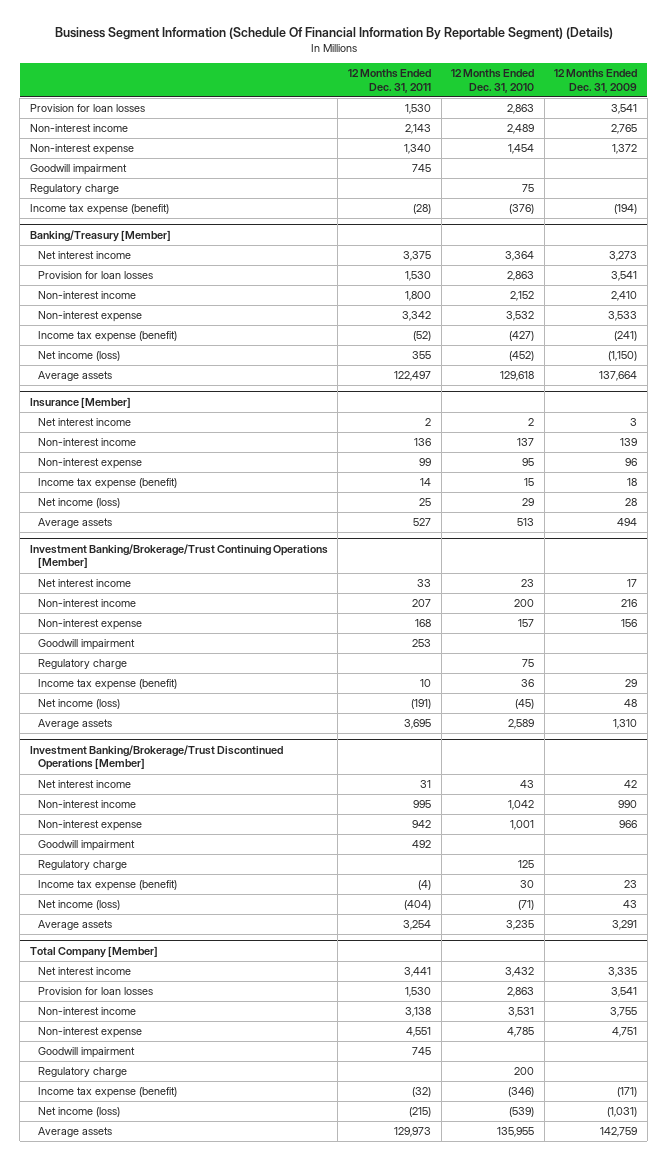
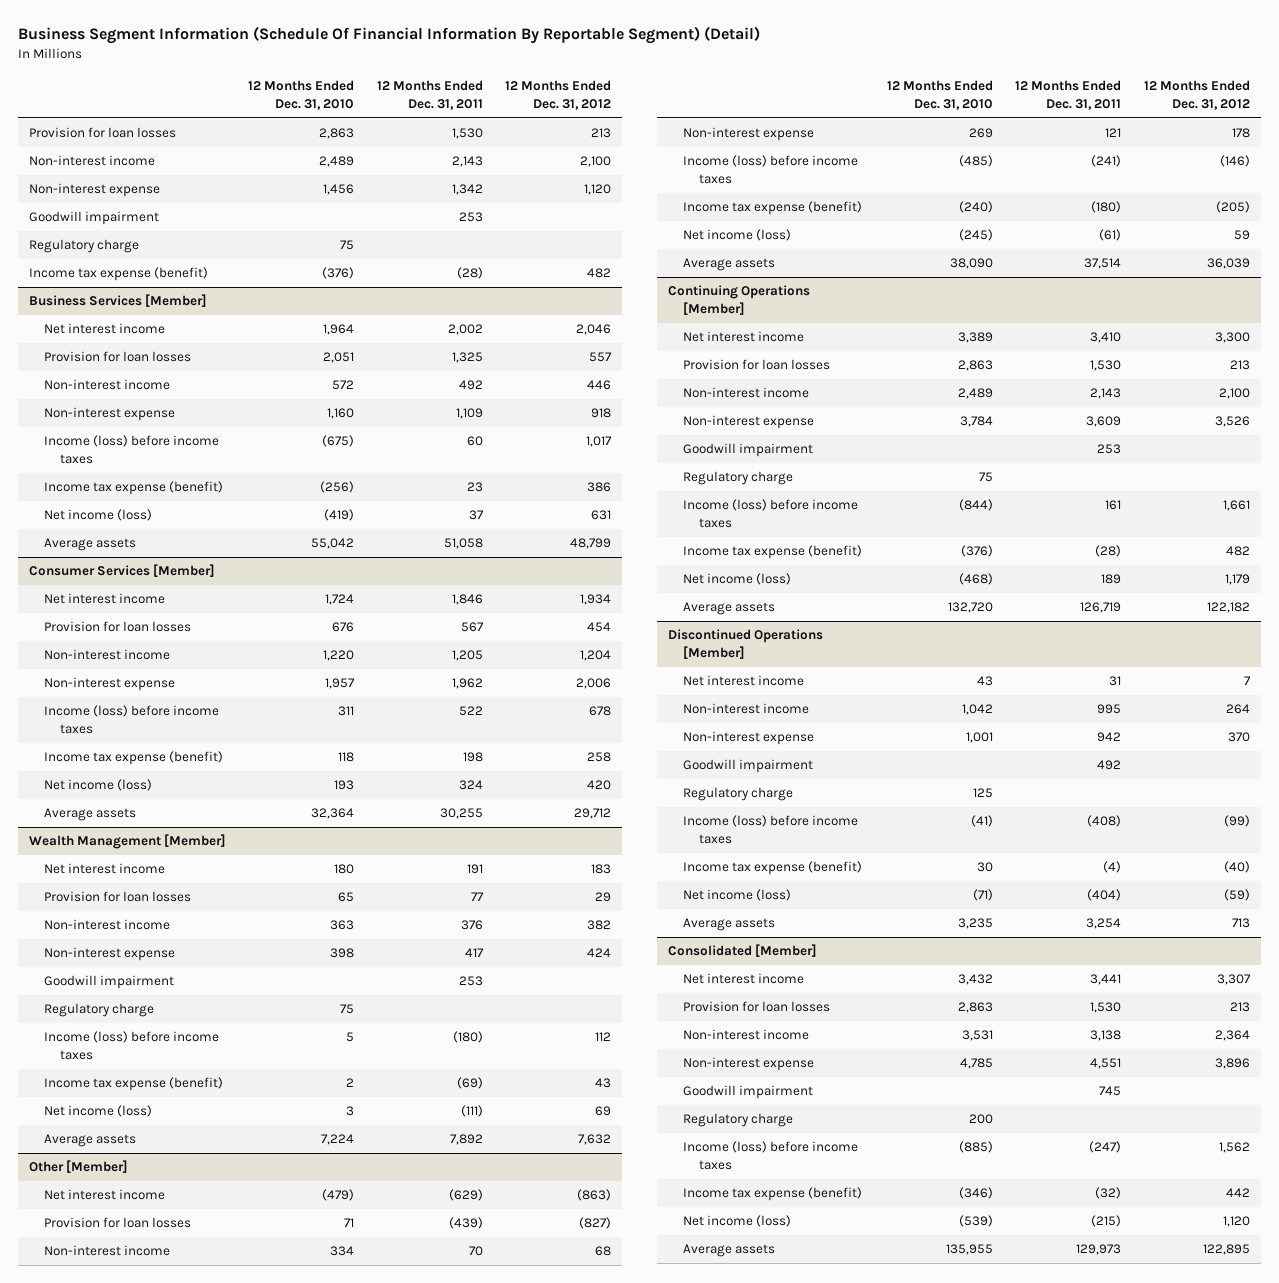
- Business Segment Information (Schedule Of Financial Information By Reportable Segment) (Details)
+ Business Segment Information (Schedule Of Financial Information By Reportable Segment) (Detail)
- | 12 Months Ended Dec. 31, 2011 | 12 Months Ended Dec. 31, 2010 | 12 Months Ended Dec. 31, 2009
+ | 12 Months Ended Dec. 31, 2010 | 12 Months Ended Dec. 31, 2011 | 12 Months Ended Dec. 31, 2012
- Non-interest expense | 1,340 | 1,454 | 1,372
- Goodwill impairment | 745 | |
+ Non-interest expense | 1,456 | 1,342 | 1,120
+ Goodwill impairment | | 253 |
- Banking/Treasury [Member]
- Net interest income | 3,375 | 3,364 | 3,273
+ Business Services [Member]
+ Net interest income | 1,964 | 2,002 | 2,046
+ Provision for loan losses | 2,051 | 1,325 | 557
+ Non-interest income | 572 | 492 | 446
+ Non-interest expense | 1,160 | 1,109 | 918
+ Income (loss) before income taxes | (675) | 60 | 1,017
+ Income tax expense (benefit) | (256) | 23 | 386
+ Net income (loss) | (419) | 37 | 631
+ Average assets | 55,042 | 51,058 | 48,799
+ Consumer Services [Member]
+ Net interest income | 1,724 | 1,846 | 1,934
+ Provision for loan losses | 676 | 567 | 454
+ Non-interest income | 1,220 | 1,205 | 1,204
+ Non-interest expense | 1,957 | 1,962 | 2,006
+ Income (loss) before income taxes | 311 | 522 | 678
+ Income tax expense (benefit) | 118 | 198 | 258
+ Net income (loss) | 193 | 324 | 420
+ Average assets | 32,364 | 30,255 | 29,712
+ Wealth Management [Member]
+ Net interest income | 180 | 191 | 183
+ Provision for loan losses | 65 | 77 | 29
+ Non-interest income | 363 | 376 | 382
+ Non-interest expense | 398 | 417 | 424
+ Goodwill impairment | | 253 |
+ Regulatory charge | 75 | |
+ Income (loss) before income taxes | 5 | (180) | 112
+ Income tax expense (benefit) | 2 | (69) | 43
+ Net income (loss) | 3 | (111) | 69
+ Average assets | 7,224 | 7,892 | 7,632
+ Other [Member]
+ Net interest income | (479) | (629) | (863)
+ Provision for loan losses | 71 | (439) | (827)
+ Non-interest income | 334 | 70 | 68
+ Non-interest expense | 269 | 121 | 178
+ Income (loss) before income taxes | (485) | (241) | (146)
+ Income tax expense (benefit) | (240) | (180) | (205)
+ Net income (loss) | (245) | (61) | 59
+ Average assets | 38,090 | 37,514 | 36,039
+ Continuing Operations [Member]
+ Net interest income | 3,389 | 3,410 | 3,300
- Non-interest income | 1,800 | 2,152 | 2,410
- Non-interest expense | 3,342 | 3,532 | 3,533
- Income tax expense (benefit) | (52) | (427) | (241)
- Net income (loss) | 355 | (452) | (1,150)
- Average assets | 122,497 | 129,618 | 137,664
- Insurance [Member]
- Net interest income | 2 | 2 | 3
- Non-interest income | 136 | 137 | 139
- Non-interest expense | 99 | 95 | 96
- Income tax expense (benefit) | 14 | 15 | 18
- Net income (loss) | 25 | 29 | 28
- Average assets | 527 | 513 | 494
- Investment Banking/Brokerage/Trust Continuing Operations [Member]
- Net interest income | 33 | 23 | 17
- Non-interest income | 207 | 200 | 216
- Non-interest expense | 168 | 157 | 156
+ Non-interest income | 2,489 | 2,143 | 2,100
+ Non-interest expense | 3,784 | 3,609 | 3,526
- Income tax expense (benefit) | 10 | 36 | 29
- Net income (loss) | (191) | (45) | 48
- Average assets | 3,695 | 2,589 | 1,310
- Investment Banking/Brokerage/Trust Discontinued Operations [Member]
+ Income (loss) before income taxes | (844) | 161 | 1,661
+ Income tax expense (benefit) | (376) | (28) | 482
+ Net income (loss) | (468) | 189 | 1,179
+ Average assets | 132,720 | 126,719 | 122,182
+ Discontinued Operations [Member]
+ Income (loss) before income taxes | (41) | (408) | (99)
- Total Company [Member]
+ Consolidated [Member]
+ Income (loss) before income taxes | (885) | (247) | 1,562

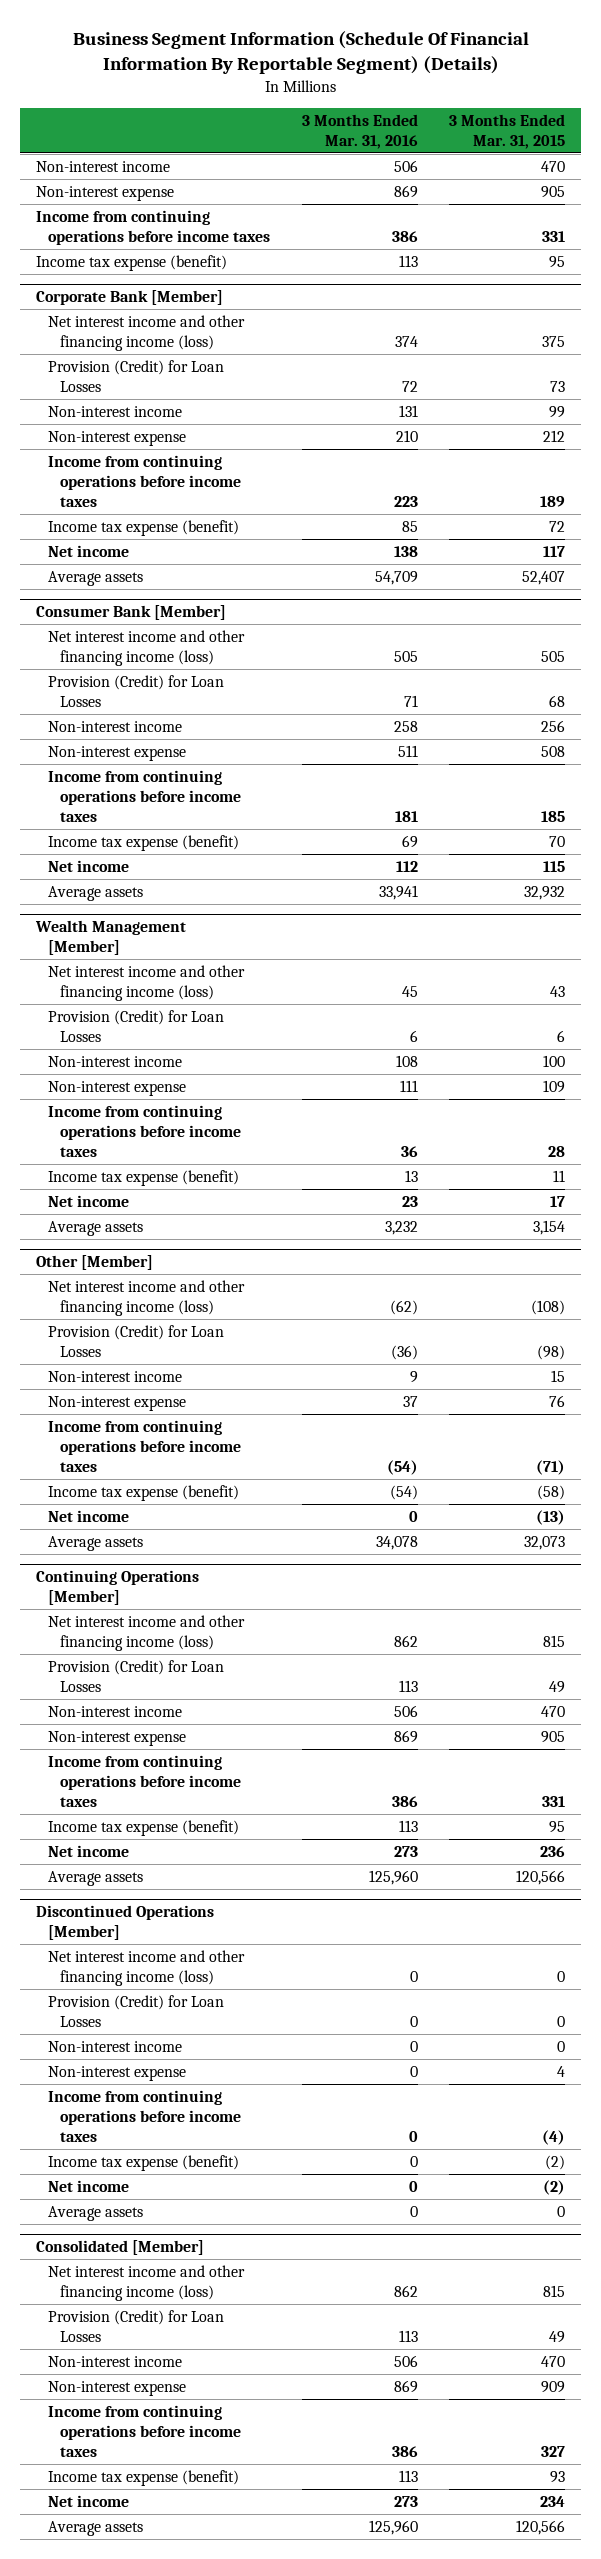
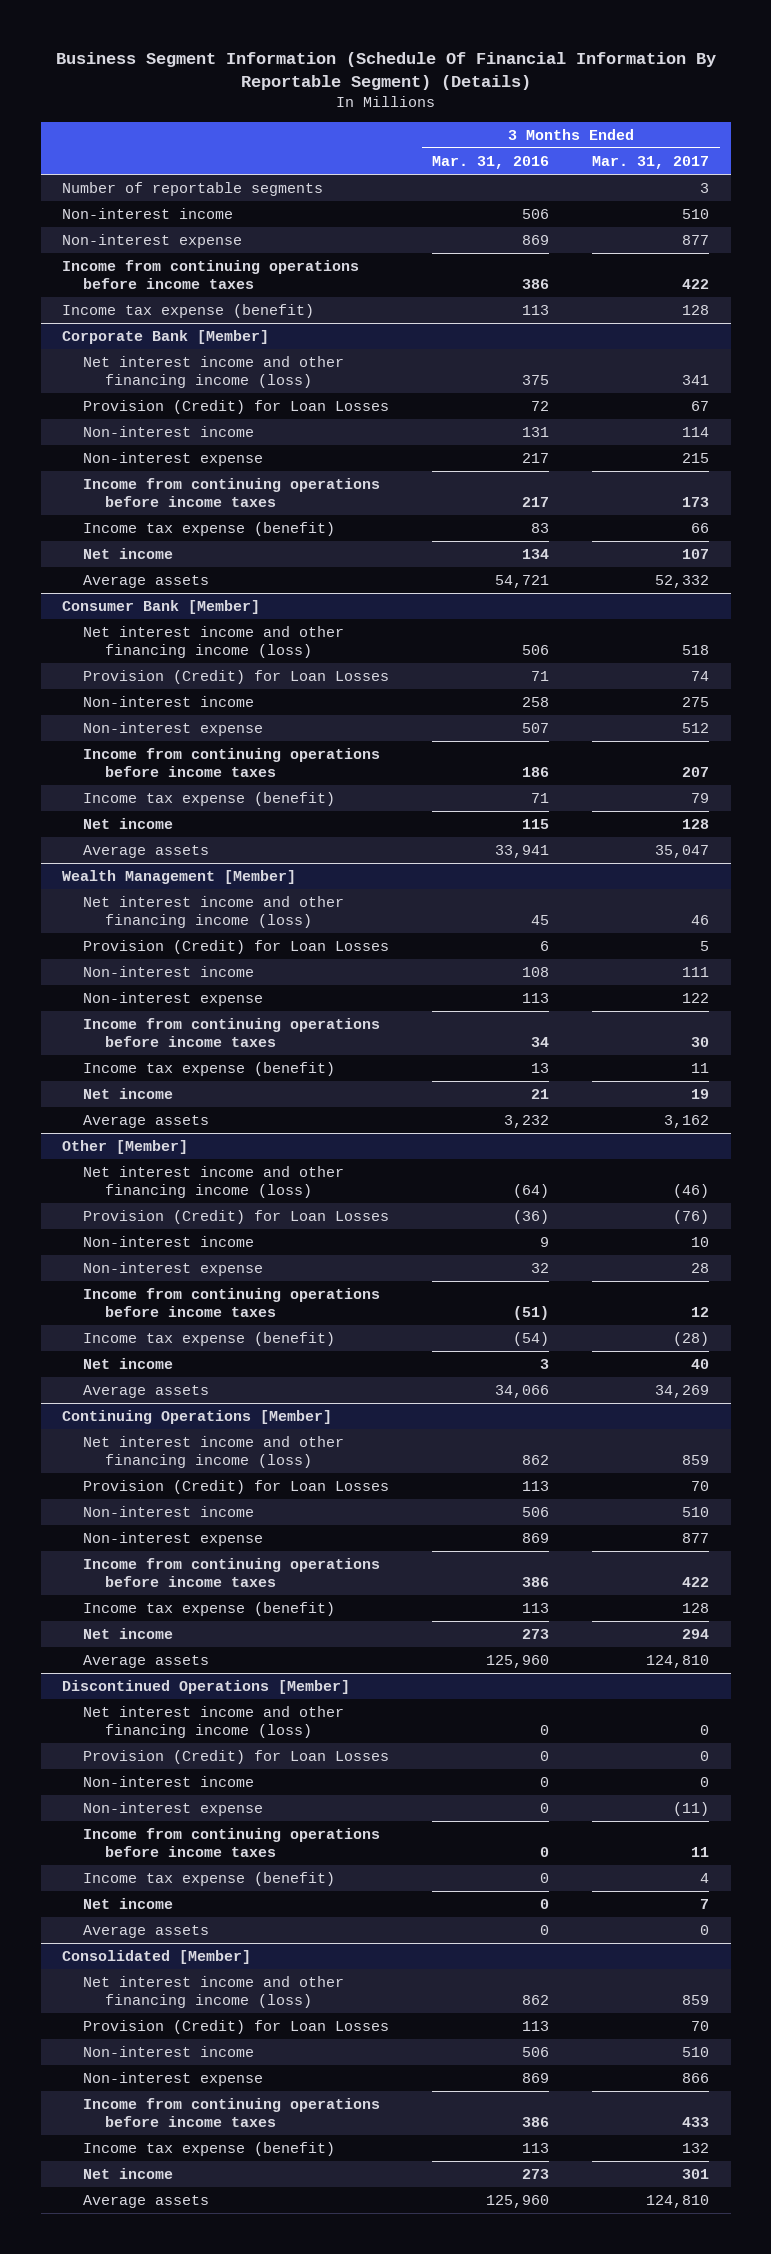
- | 3 Months Ended Mar. 31, 2016 | 3 Months Ended Mar. 31, 2015
+ | 3 Months Ended Mar. 31, 2016 | 3 Months Ended Mar. 31, 2017
+ Number of reportable segments | | 3
@ Corporate Bank [Member]
- Net interest income and other financing income (loss) | 374 | 375
+ Net interest income and other financing income (loss) | 375 | 341
- Non-interest expense | 210 | 212
- Income from continuing operations before income taxes | 223 | 189
- Income tax expense (benefit) | 85 | 72
- Net income | 138 | 117
- Average assets | 54,709 | 52,407
+ Non-interest expense | 217 | 215
+ Income from continuing operations before income taxes | 217 | 173
+ Income tax expense (benefit) | 83 | 66
+ Net income | 134 | 107
+ Average assets | 54,721 | 52,332
@ Consumer Bank [Member]
- Net interest income and other financing income (loss) | 505 | 505
+ Net interest income and other financing income (loss) | 506 | 518
- Non-interest expense | 511 | 508
- Income from continuing operations before income taxes | 181 | 185
- Income tax expense (benefit) | 69 | 70
- Net income | 112 | 115
+ Non-interest expense | 507 | 512
+ Income from continuing operations before income taxes | 186 | 207
+ Income tax expense (benefit) | 71 | 79
+ Net income | 115 | 128
@ Wealth Management [Member]
- Non-interest expense | 111 | 109
- Income from continuing operations before income taxes | 36 | 28
+ Non-interest expense | 113 | 122
+ Income from continuing operations before income taxes | 34 | 30
- Net income | 23 | 17
+ Net income | 21 | 19
@ Other [Member]
- Net interest income and other financing income (loss) | (62) | (108)
+ Net interest income and other financing income (loss) | (64) | (46)
- Non-interest expense | 37 | 76
- Income from continuing operations before income taxes | (54) | (71)
+ Non-interest expense | 32 | 28
+ Income from continuing operations before income taxes | (51) | 12
- Net income | 0 | (13)
- Average assets | 34,078 | 32,073
+ Net income | 3 | 40
+ Average assets | 34,066 | 34,269

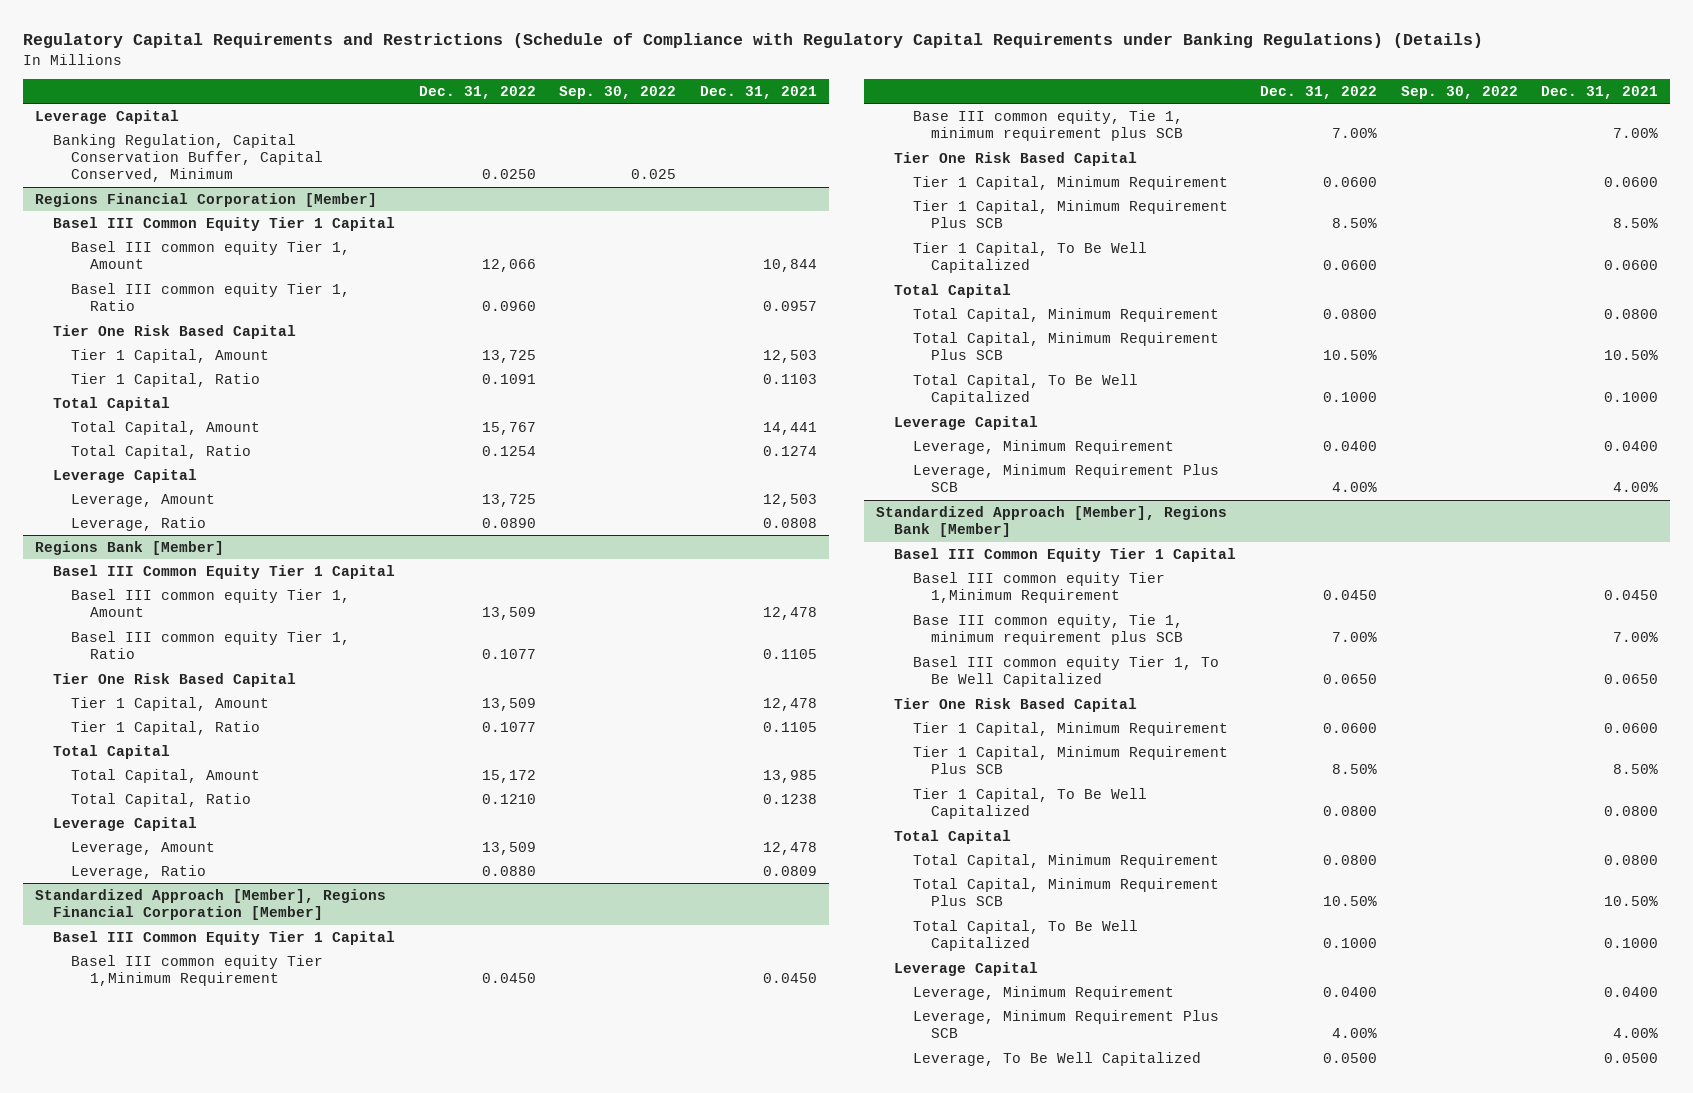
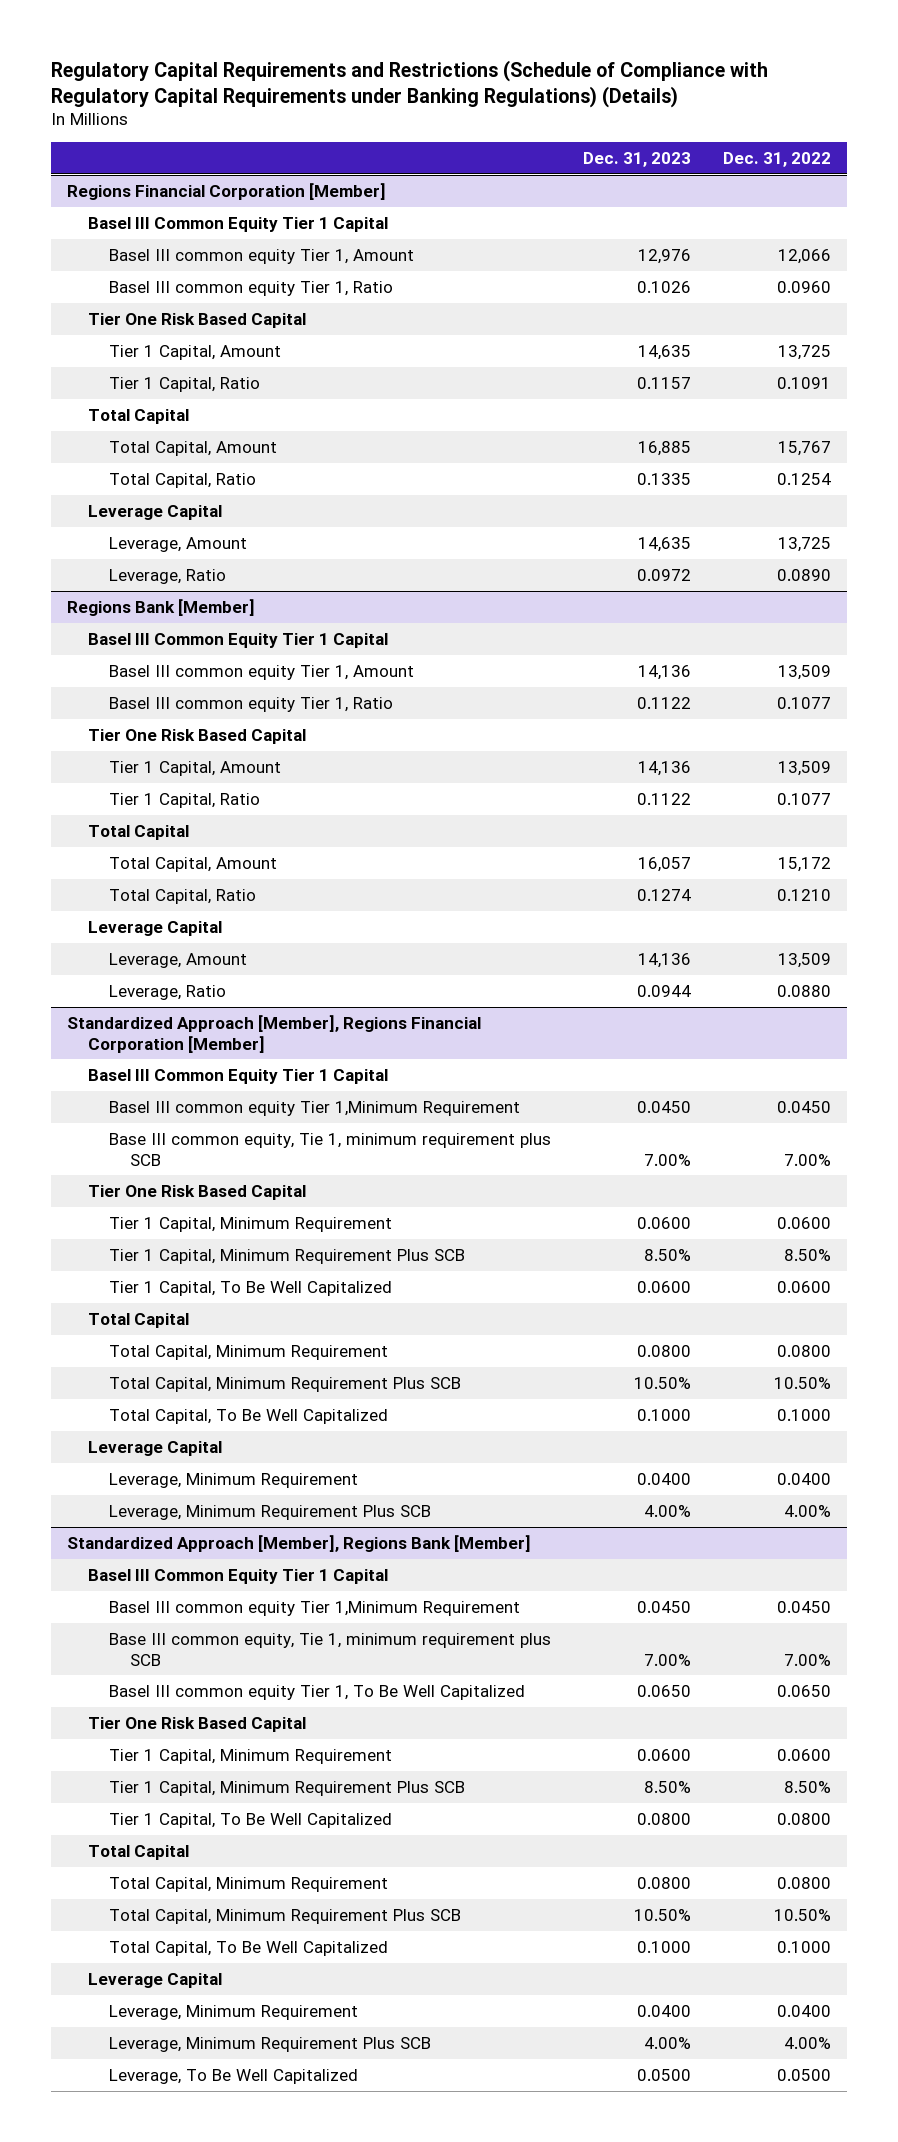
- | Dec. 31, 2022 | Sep. 30, 2022 | Dec. 31, 2021
+ | Dec. 31, 2023 | Dec. 31, 2022
- Leverage Capital
- Banking Regulation, Capital Conservation Buffer, Capital Conserved, Minimum | 0.0250 | 0.025 |

